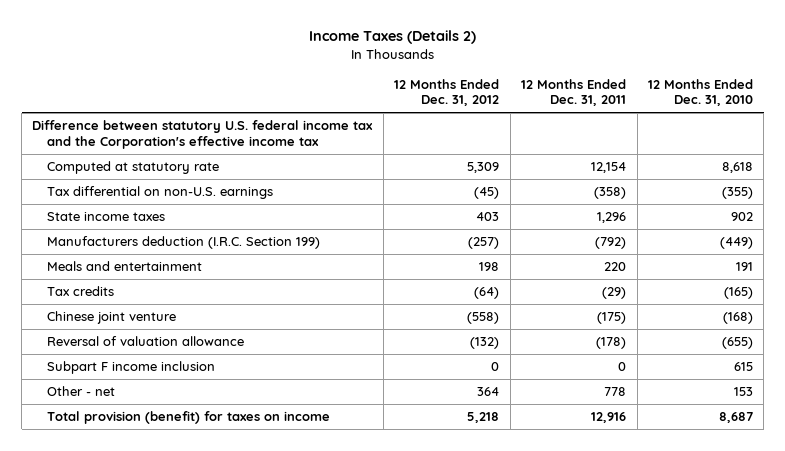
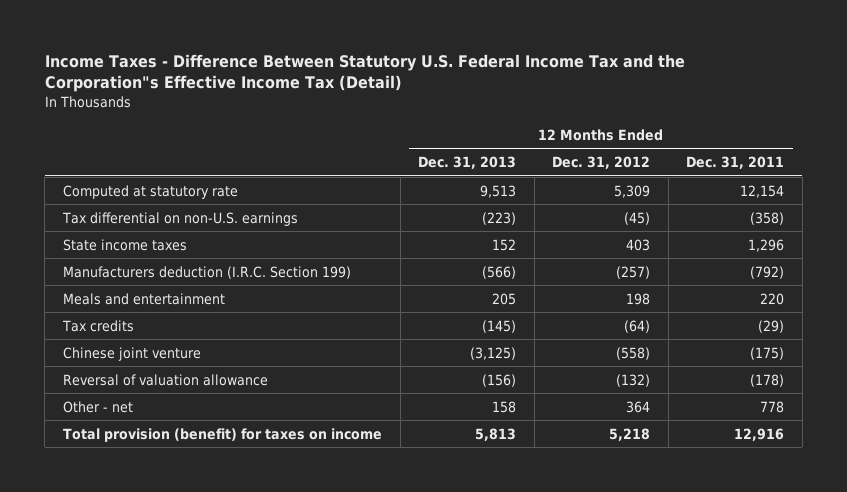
- Income Taxes (Details 2)
+ Income Taxes - Difference Between Statutory U.S. Federal Income Tax and the Corporation"s Effective Income Tax (Detail)
- | 12 Months Ended Dec. 31, 2012 | 12 Months Ended Dec. 31, 2011 | 12 Months Ended Dec. 31, 2010
+ | 12 Months Ended Dec. 31, 2013 | 12 Months Ended Dec. 31, 2012 | 12 Months Ended Dec. 31, 2011
- Difference between statutory U.S. federal income tax and the Corporation's effective income tax
- Subpart F income inclusion | 0 | 0 | 615

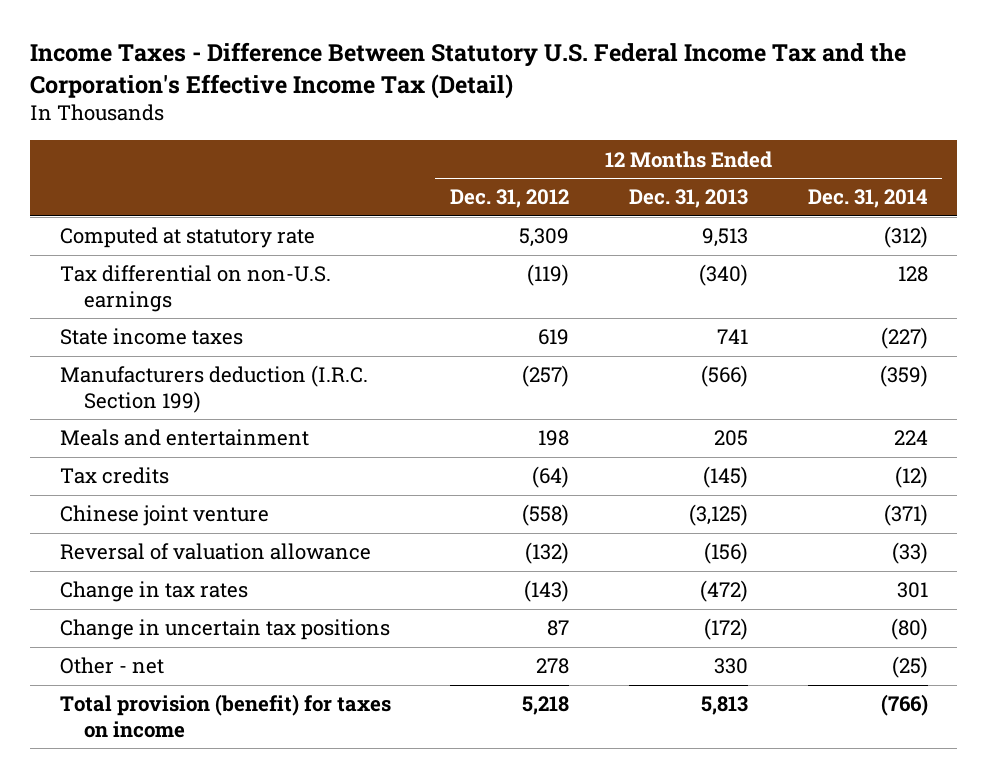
- Income Taxes - Difference Between Statutory U.S. Federal Income Tax and the Corporation"s Effective Income Tax (Detail)
+ Income Taxes - Difference Between Statutory U.S. Federal Income Tax and the Corporation's Effective Income Tax (Detail)
- | 12 Months Ended Dec. 31, 2013 | 12 Months Ended Dec. 31, 2012 | 12 Months Ended Dec. 31, 2011
+ | 12 Months Ended Dec. 31, 2012 | 12 Months Ended Dec. 31, 2013 | 12 Months Ended Dec. 31, 2014
- Tax differential on non-U.S. earnings | (223) | (45) | (358)
- State income taxes | 152 | 403 | 1,296
+ Tax differential on non-U.S. earnings | (119) | (340) | 128
+ State income taxes | 619 | 741 | (227)
- Other - net | 158 | 364 | 778
+ Change in tax rates | (143) | (472) | 301
+ Change in uncertain tax positions | 87 | (172) | (80)
+ Other - net | 278 | 330 | (25)

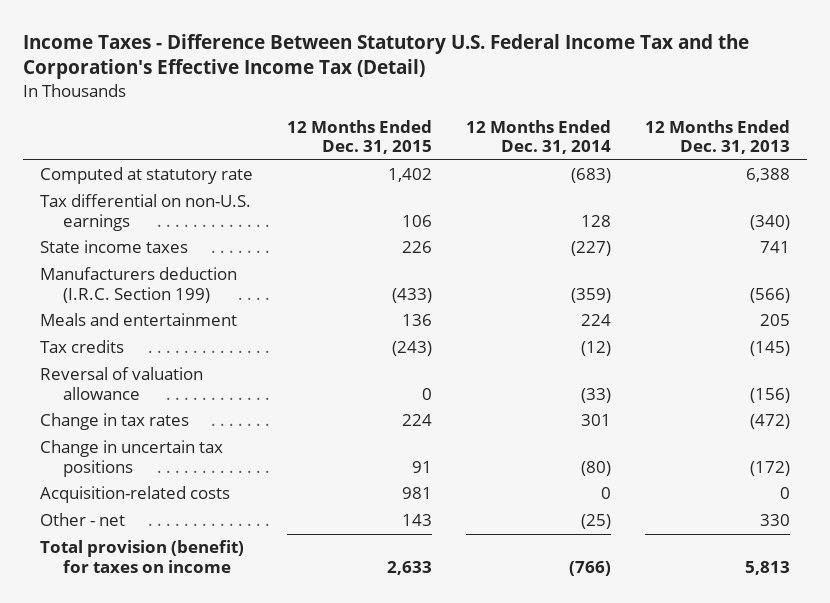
- | 12 Months Ended Dec. 31, 2012 | 12 Months Ended Dec. 31, 2013 | 12 Months Ended Dec. 31, 2014
+ | 12 Months Ended Dec. 31, 2015 | 12 Months Ended Dec. 31, 2014 | 12 Months Ended Dec. 31, 2013
- Computed at statutory rate | 5,309 | 9,513 | (312)
+ Computed at statutory rate | 1,402 | (683) | 6,388
- Chinese joint venture | (558) | (3,125) | (371)
+ Acquisition-related costs | 981 | 0 | 0

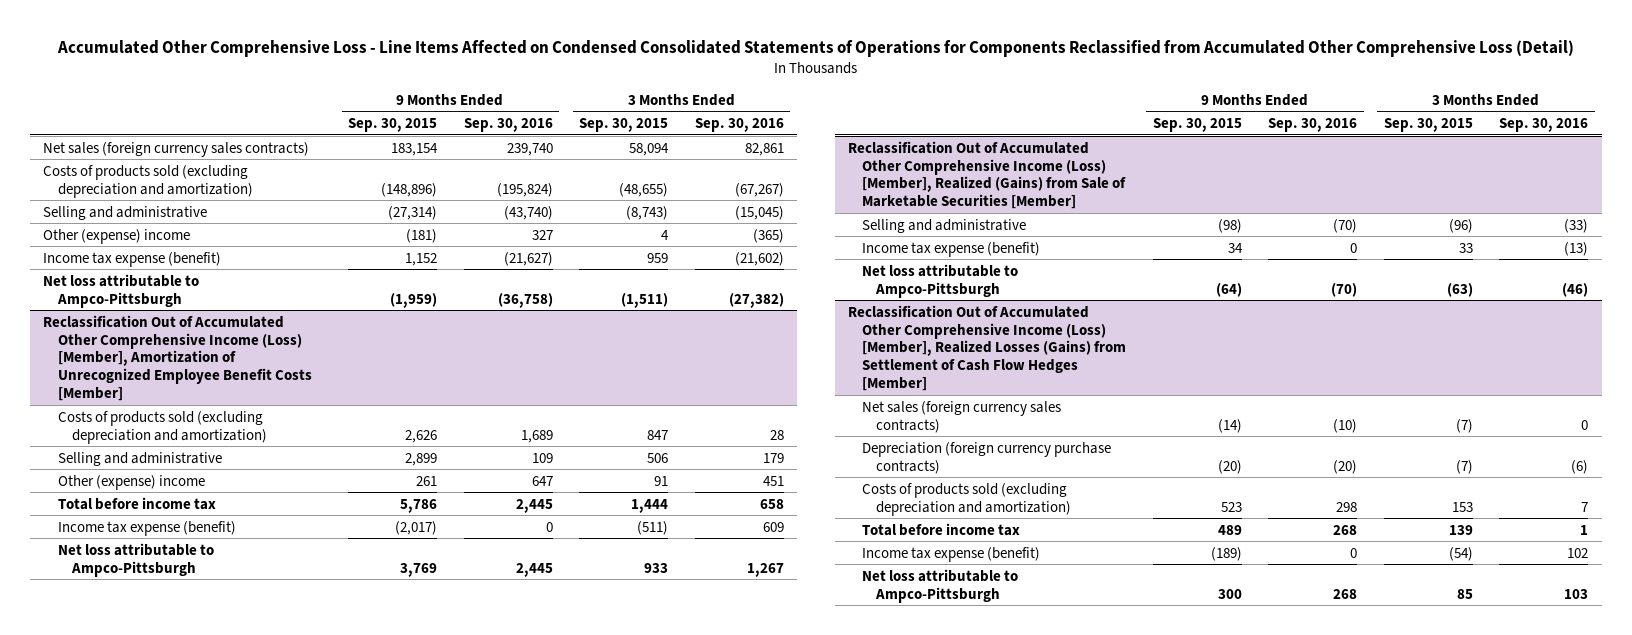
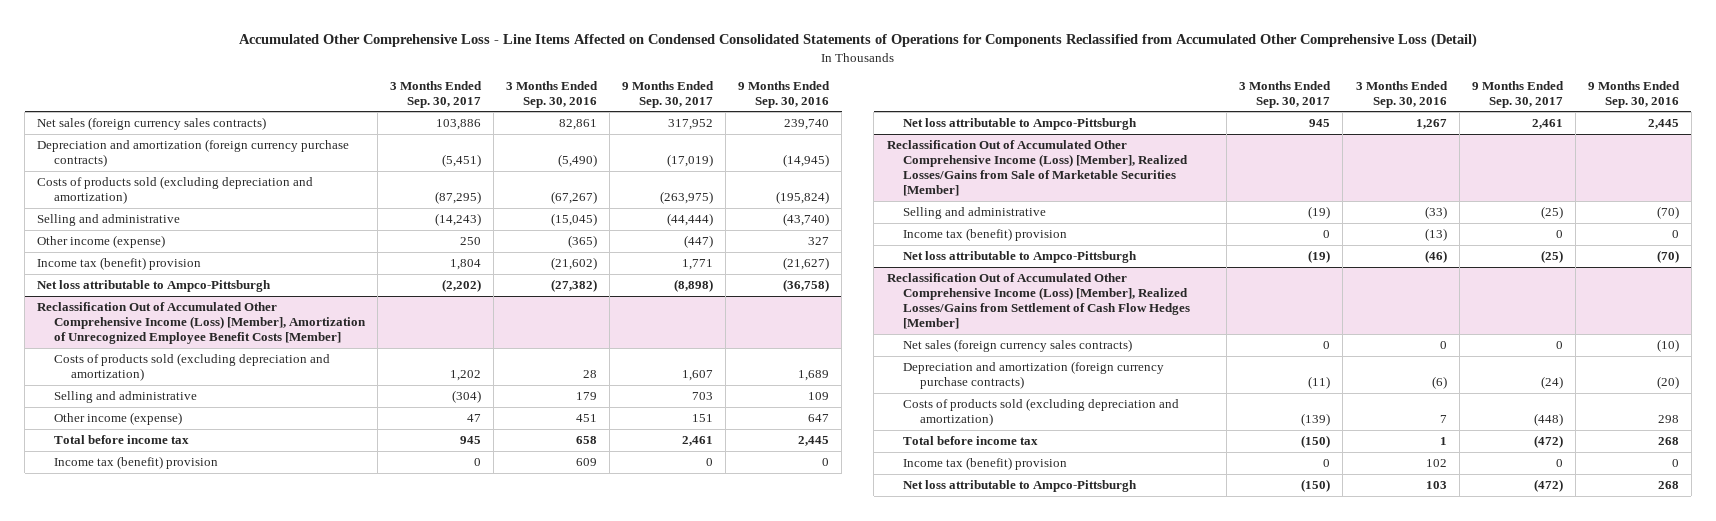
- | 9 Months Ended Sep. 30, 2015 | 9 Months Ended Sep. 30, 2016 | 3 Months Ended Sep. 30, 2015 | 3 Months Ended Sep. 30, 2016
+ | 3 Months Ended Sep. 30, 2017 | 3 Months Ended Sep. 30, 2016 | 9 Months Ended Sep. 30, 2017 | 9 Months Ended Sep. 30, 2016
+ Depreciation and amortization (foreign currency purchase contracts) | (5,451) | (5,490) | (17,019) | (14,945)
- Other (expense) income | (181) | 327 | 4 | (365)
- Income tax expense (benefit) | 1,152 | (21,627) | 959 | (21,602)
+ Other income (expense) | 250 | (365) | (447) | 327
+ Income tax (benefit) provision | 1,804 | (21,602) | 1,771 | (21,627)
@ Reclassification Out of Accumulated Other Comprehensive Income (Loss) [Member], Amortization of Unrecognized Employee Benefit Costs [Member]
- Other (expense) income | 261 | 647 | 91 | 451
+ Other income (expense) | 47 | 451 | 151 | 647
- Income tax expense (benefit) | (2,017) | 0 | (511) | 609
+ Income tax (benefit) provision | 0 | 609 | 0 | 0
- Reclassification Out of Accumulated Other Comprehensive Income (Loss) [Member], Realized (Gains) from Sale of Marketable Securities [Member]
+ Reclassification Out of Accumulated Other Comprehensive Income (Loss) [Member], Realized Losses/Gains from Sale of Marketable Securities [Member]
- Income tax expense (benefit) | 34 | 0 | 33 | (13)
+ Income tax (benefit) provision | 0 | (13) | 0 | 0
- Reclassification Out of Accumulated Other Comprehensive Income (Loss) [Member], Realized Losses (Gains) from Settlement of Cash Flow Hedges [Member]
+ Reclassification Out of Accumulated Other Comprehensive Income (Loss) [Member], Realized Losses/Gains from Settlement of Cash Flow Hedges [Member]
- Depreciation (foreign currency purchase contracts) | (20) | (20) | (7) | (6)
+ Depreciation and amortization (foreign currency purchase contracts) | (11) | (6) | (24) | (20)
- Income tax expense (benefit) | (189) | 0 | (54) | 102
+ Income tax (benefit) provision | 0 | 102 | 0 | 0

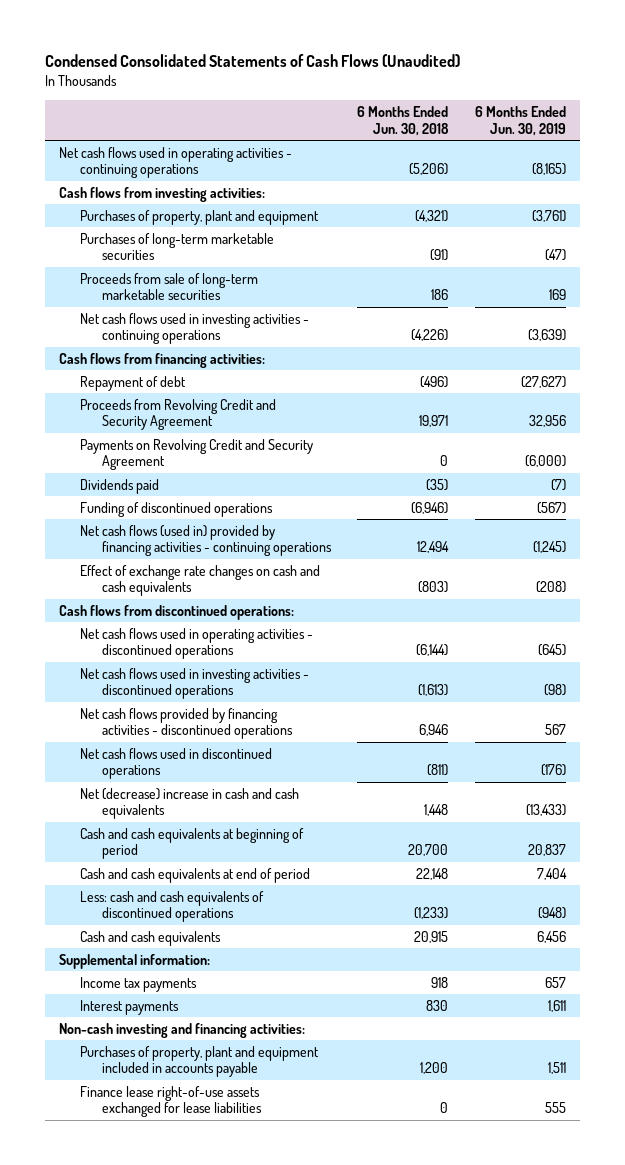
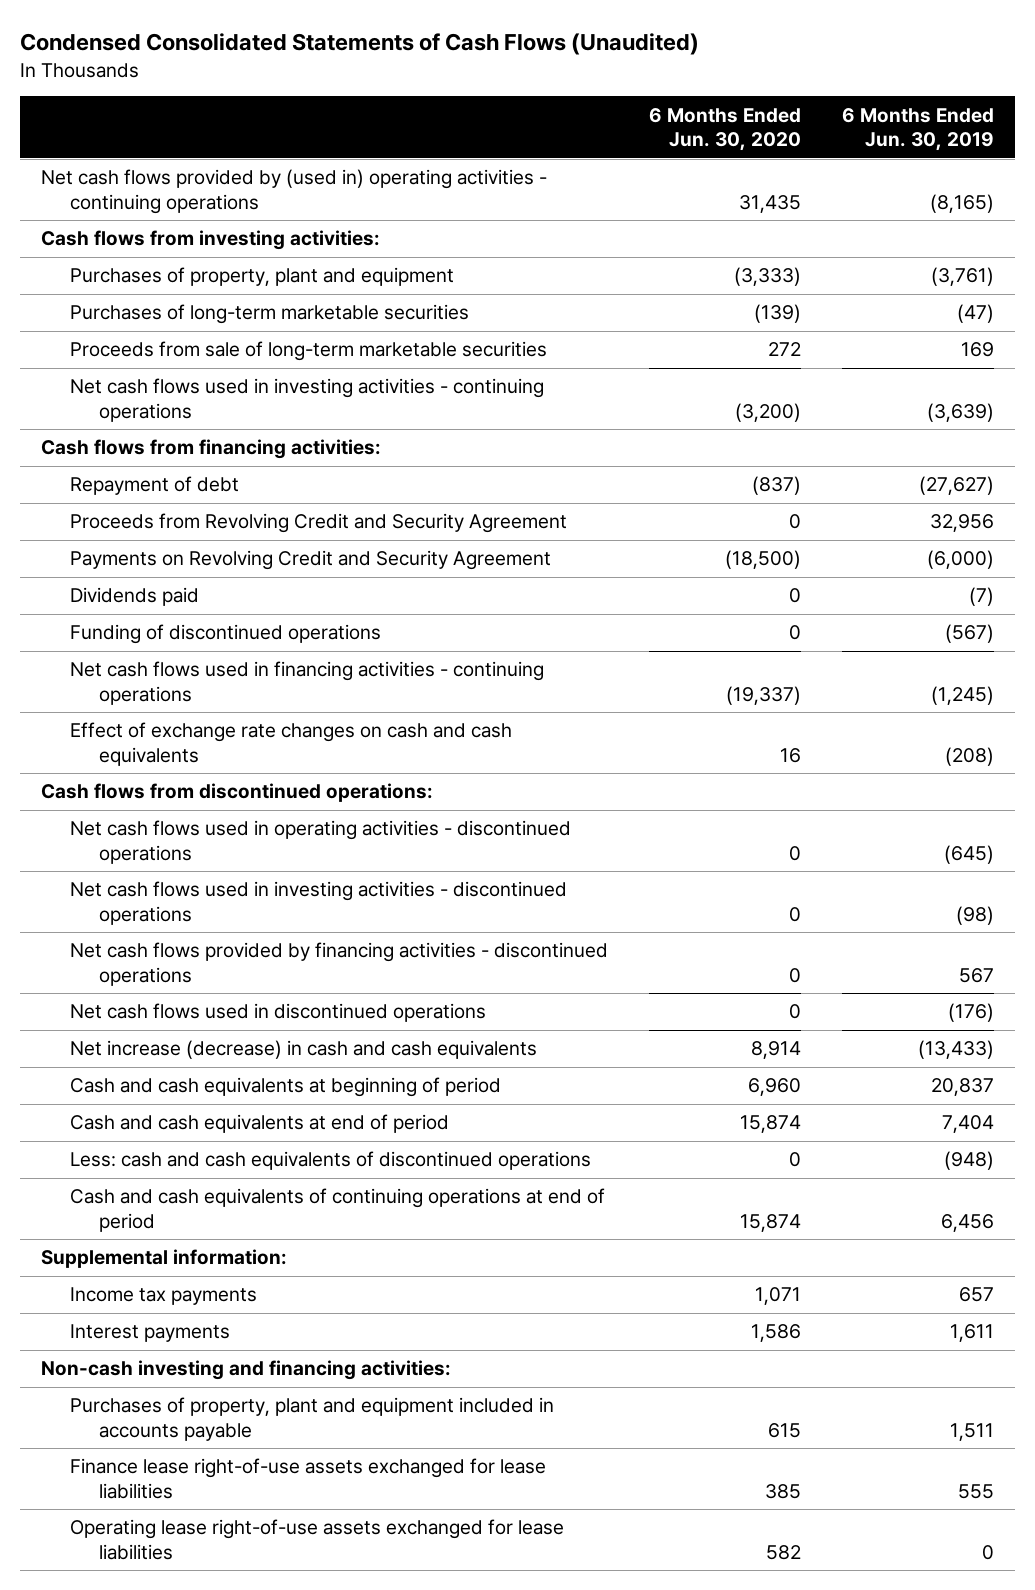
- | 6 Months Ended Jun. 30, 2018 | 6 Months Ended Jun. 30, 2019
+ | 6 Months Ended Jun. 30, 2020 | 6 Months Ended Jun. 30, 2019
- Net cash flows used in operating activities - continuing operations | (5,206) | (8,165)
+ Net cash flows provided by (used in) operating activities - continuing operations | 31,435 | (8,165)
- Net cash flows (used in) provided by financing activities - continuing operations | 12,494 | (1,245)
+ Net cash flows used in financing activities - continuing operations | (19,337) | (1,245)
- Net (decrease) increase in cash and cash equivalents | 1,448 | (13,433)
+ Net increase (decrease) in cash and cash equivalents | 8,914 | (13,433)
- Cash and cash equivalents | 20,915 | 6,456
+ Cash and cash equivalents of continuing operations at end of period | 15,874 | 6,456
+ Operating lease right-of-use assets exchanged for lease liabilities | 582 | 0

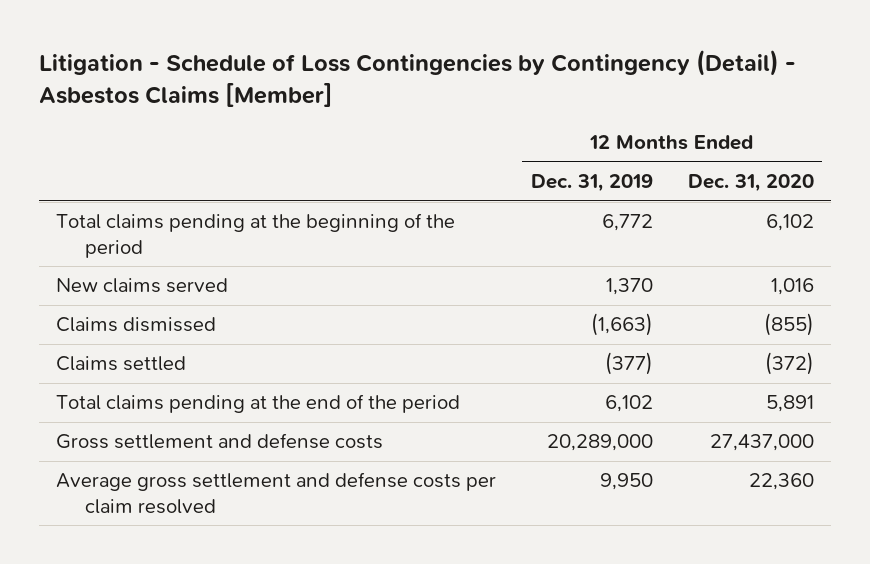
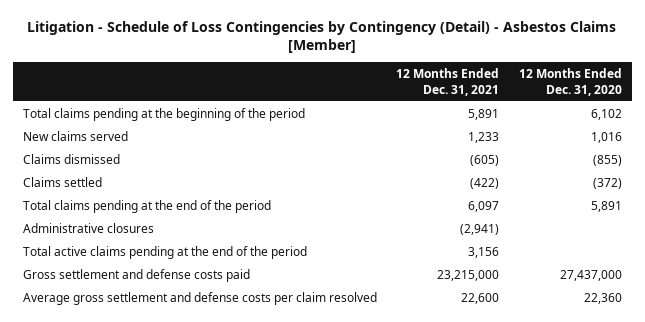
- | 12 Months Ended Dec. 31, 2019 | 12 Months Ended Dec. 31, 2020
+ | 12 Months Ended Dec. 31, 2021 | 12 Months Ended Dec. 31, 2020
- Gross settlement and defense costs | 20,289,000 | 27,437,000
+ Administrative closures | (2,941) |
+ Total active claims pending at the end of the period | 3,156 |
+ Gross settlement and defense costs paid | 23,215,000 | 27,437,000

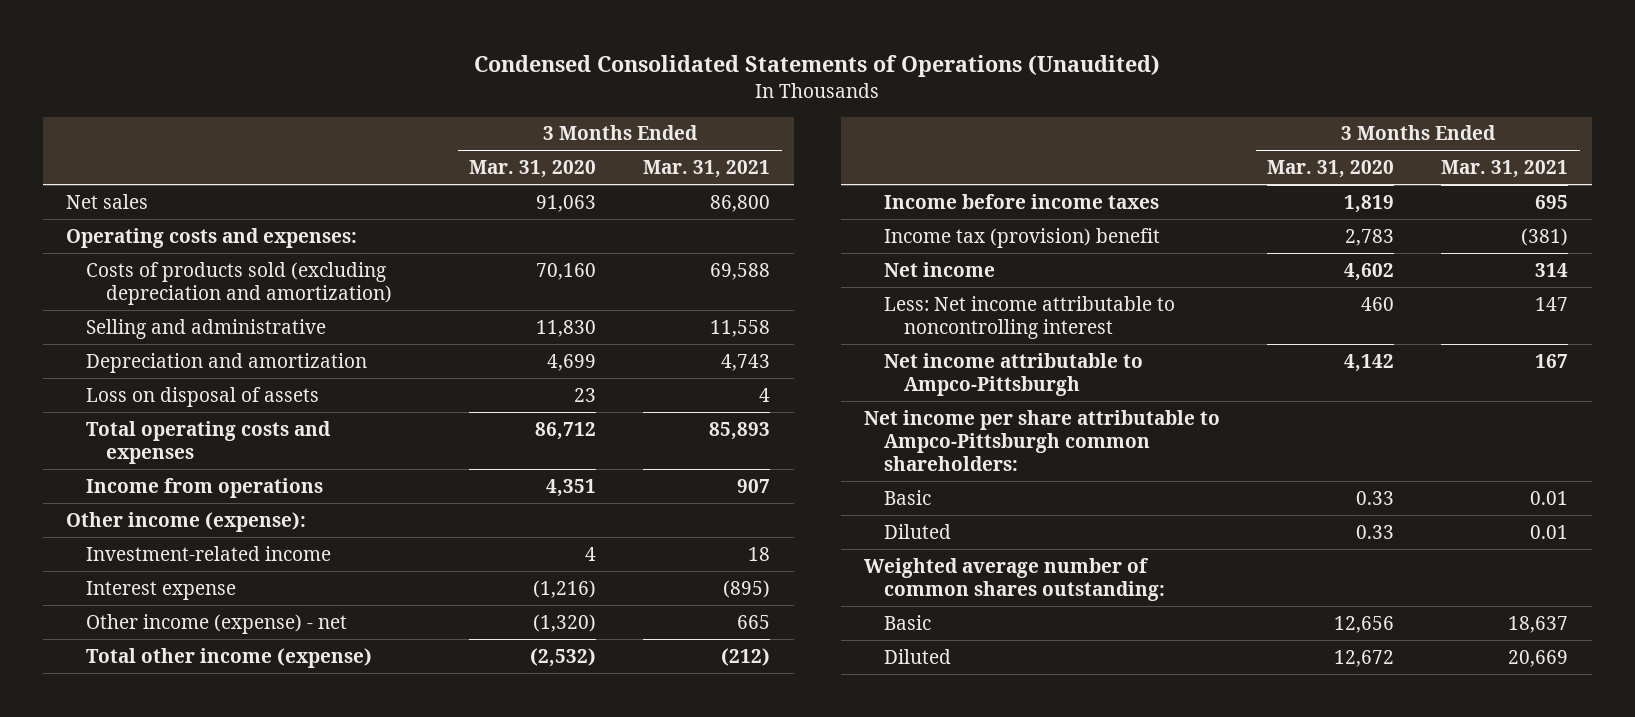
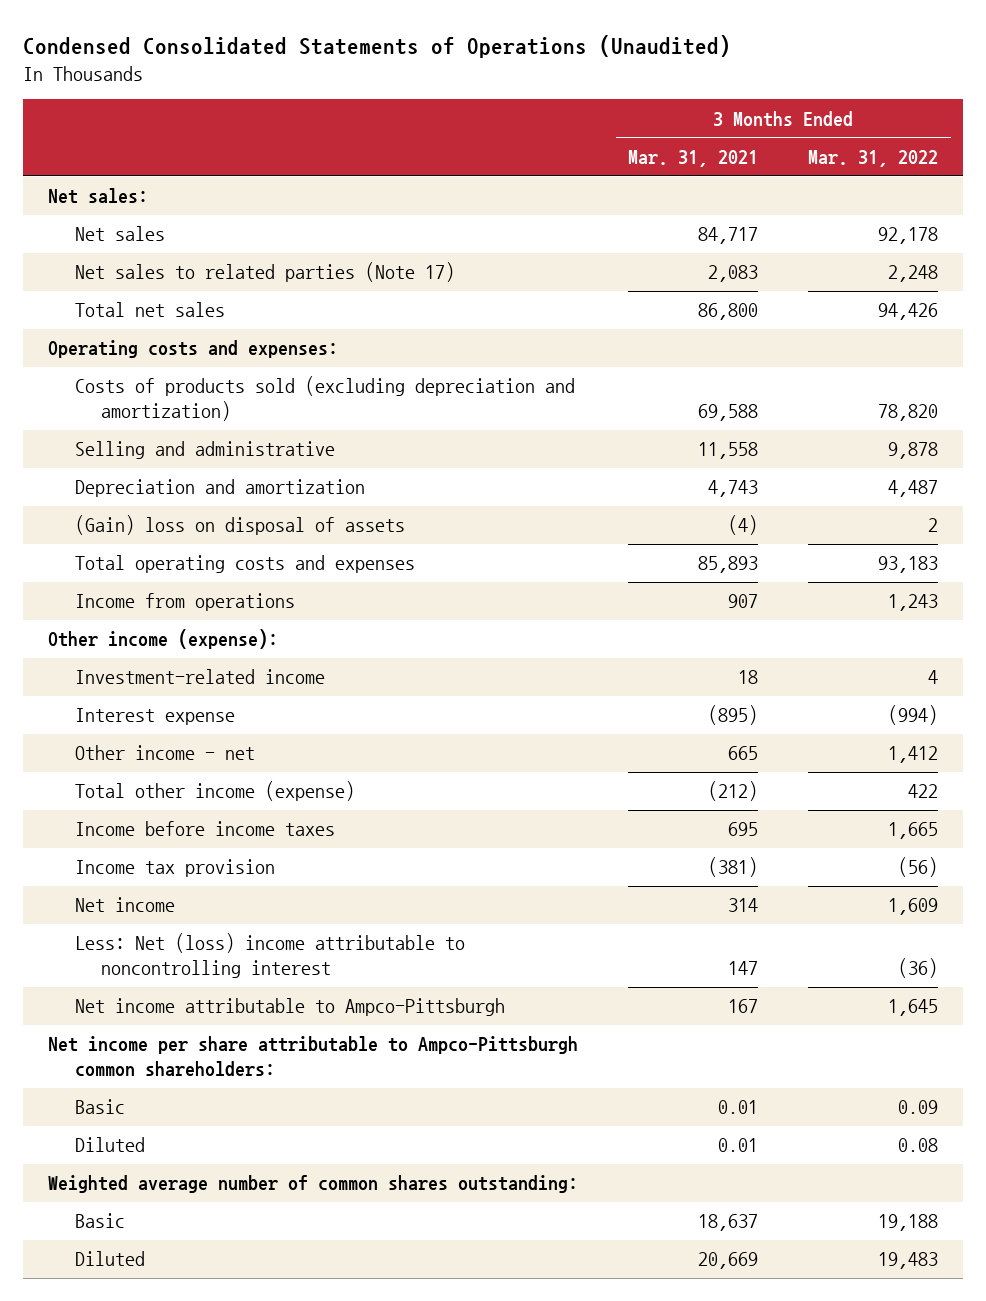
- | 3 Months Ended Mar. 31, 2020 | 3 Months Ended Mar. 31, 2021
+ | 3 Months Ended Mar. 31, 2021 | 3 Months Ended Mar. 31, 2022
- Net sales | 91,063 | 86,800
+ Net sales:
+ Net sales | 84,717 | 92,178
+ Net sales to related parties (Note 17) | 2,083 | 2,248
+ Total net sales | 86,800 | 94,426
- Loss on disposal of assets | 23 | 4
+ (Gain) loss on disposal of assets | (4) | 2
- Other income (expense) - net | (1,320) | 665
+ Other income - net | 665 | 1,412
- Income tax (provision) benefit | 2,783 | (381)
+ Income tax provision | (381) | (56)
- Less: Net income attributable to noncontrolling interest | 460 | 147
+ Less: Net (loss) income attributable to noncontrolling interest | 147 | (36)

